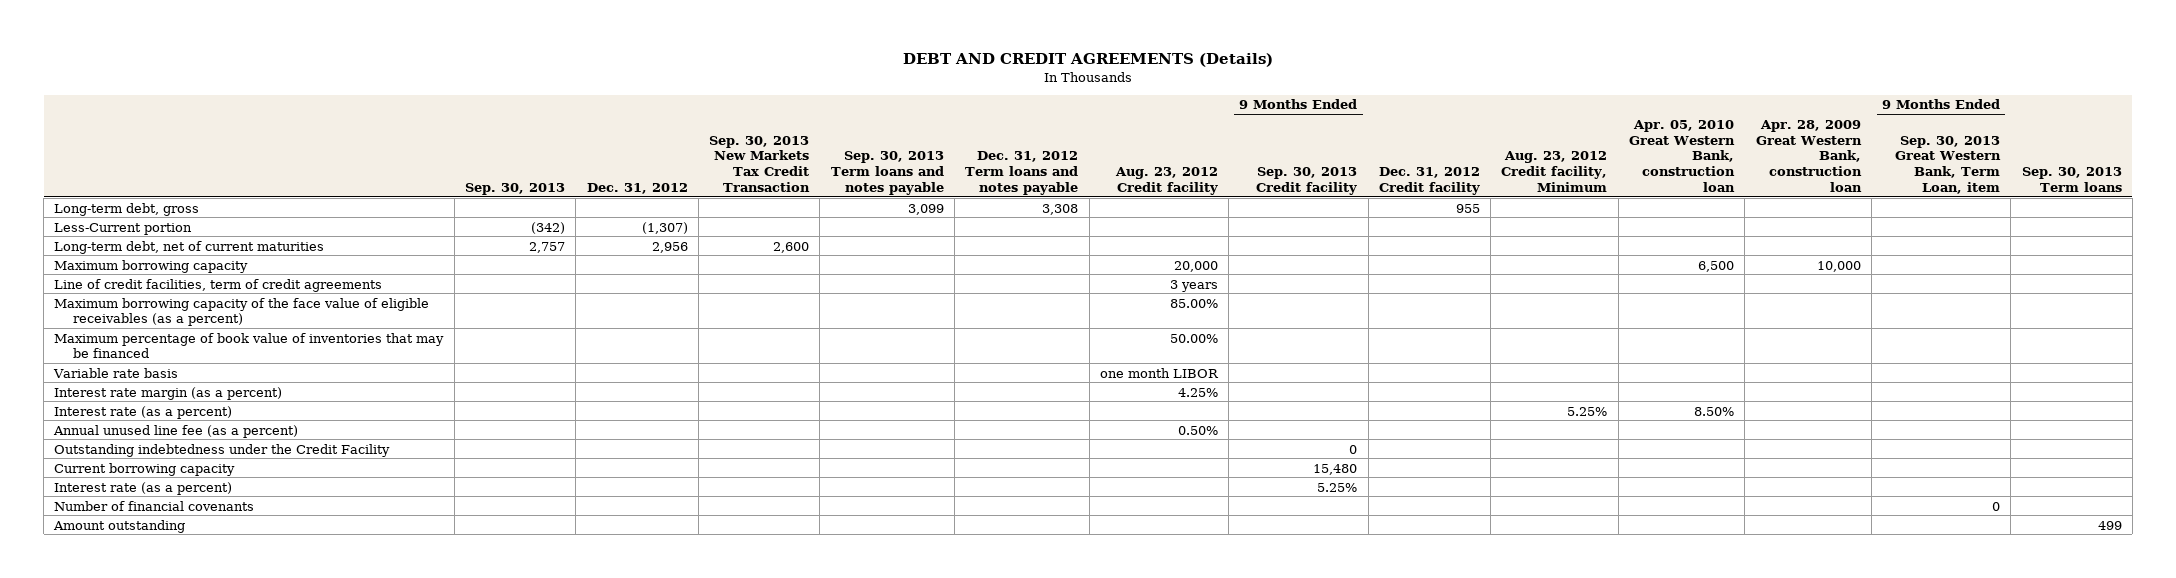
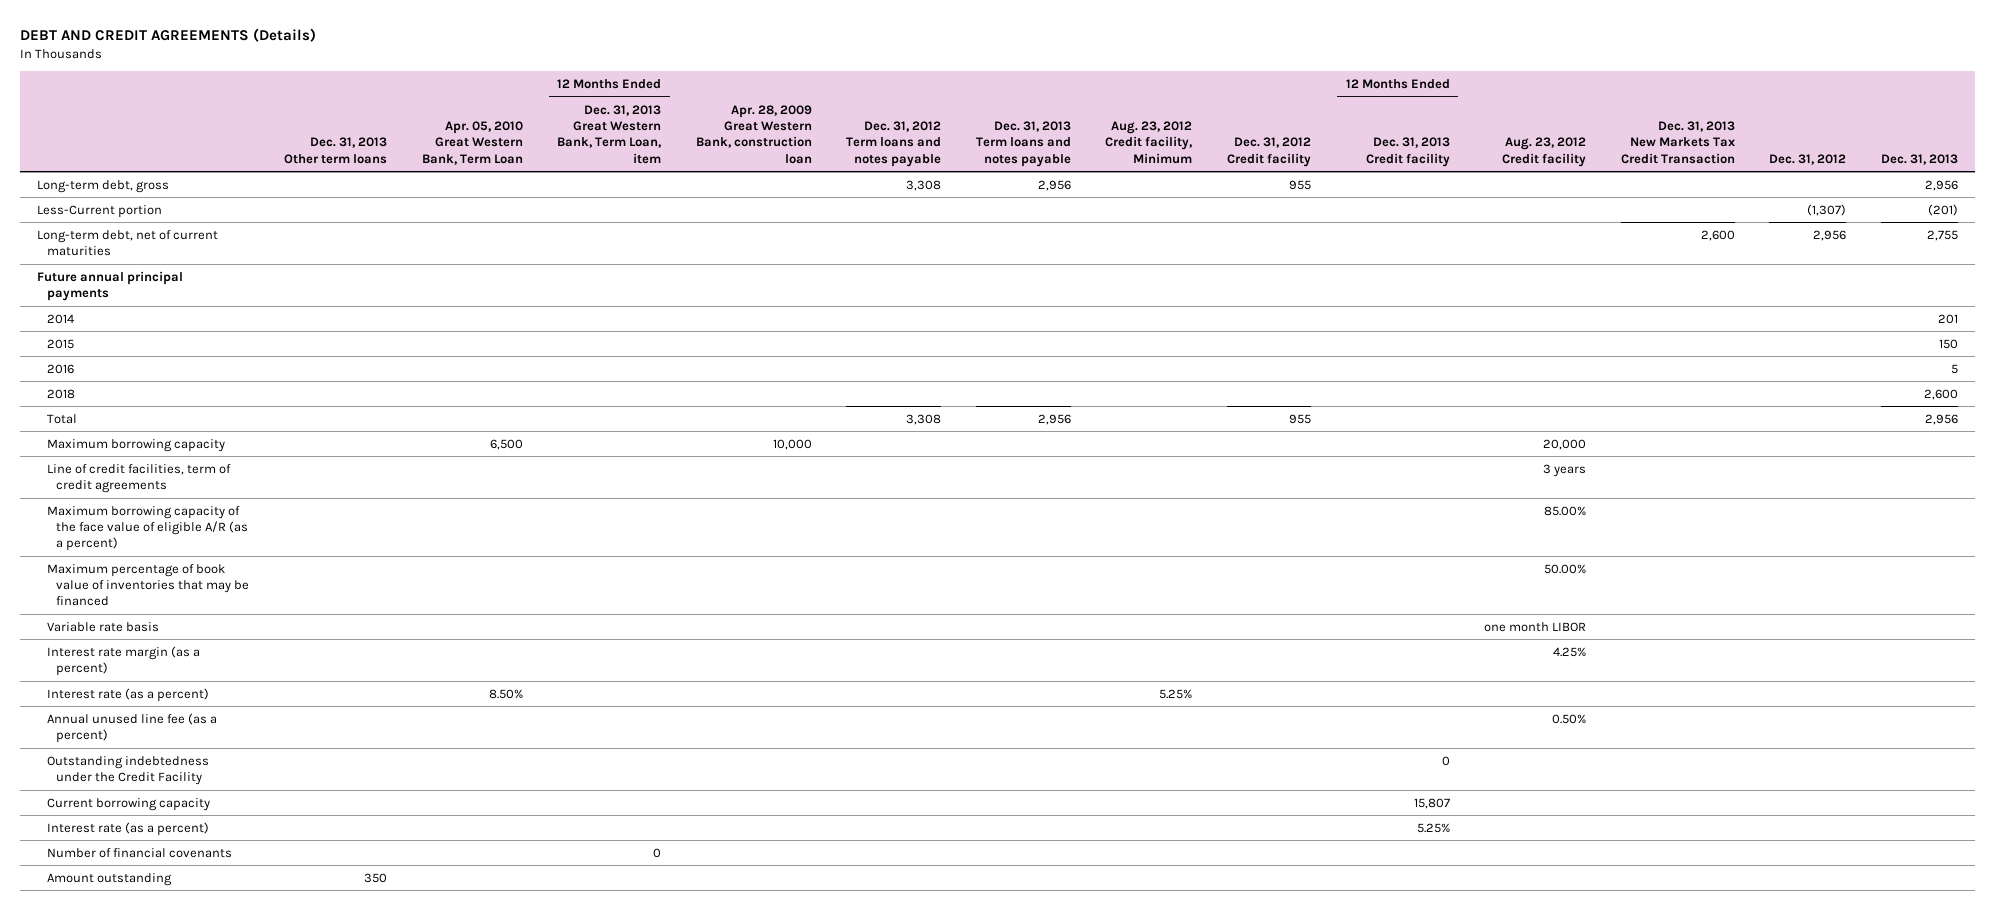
- | Sep. 30, 2013 | Dec. 31, 2012 | Sep. 30, 2013 New Markets Tax Credit Transaction | Sep. 30, 2013 Term loans and notes payable | Dec. 31, 2012 Term loans and notes payable | Aug. 23, 2012 Credit facility | 9 Months Ended Sep. 30, 2013 Credit facility | Dec. 31, 2012 Credit facility | Aug. 23, 2012 Credit facility, Minimum | Apr. 05, 2010 Great Western Bank, construction loan | Apr. 28, 2009 Great Western Bank, construction loan | 9 Months Ended Sep. 30, 2013 Great Western Bank, Term Loan, item | Sep. 30, 2013 Term loans
+ | Dec. 31, 2013 Other term loans | Apr. 05, 2010 Great Western Bank, Term Loan | 12 Months Ended Dec. 31, 2013 Great Western Bank, Term Loan, item | Apr. 28, 2009 Great Western Bank, construction loan | Dec. 31, 2012 Term loans and notes payable | Dec. 31, 2013 Term loans and notes payable | Aug. 23, 2012 Credit facility, Minimum | Dec. 31, 2012 Credit facility | 12 Months Ended Dec. 31, 2013 Credit facility | Aug. 23, 2012 Credit facility | Dec. 31, 2013 New Markets Tax Credit Transaction | Dec. 31, 2012 | Dec. 31, 2013
+ Future annual principal payments
+ 2014 | | | | | | | | | | | | | 201
+ 2015 | | | | | | | | | | | | | 150
+ 2016 | | | | | | | | | | | | | 5
+ 2018 | | | | | | | | | | | | | 2,600
+ Total | | | | | 3,308 | 2,956 | | 955 | | | | | 2,956
- Maximum borrowing capacity of the face value of eligible receivables (as a percent) | | | | | | 85.00% | | | | | | |
+ Maximum borrowing capacity of the face value of eligible A/R (as a percent) | | | | | | | | | | 85.00% | | |

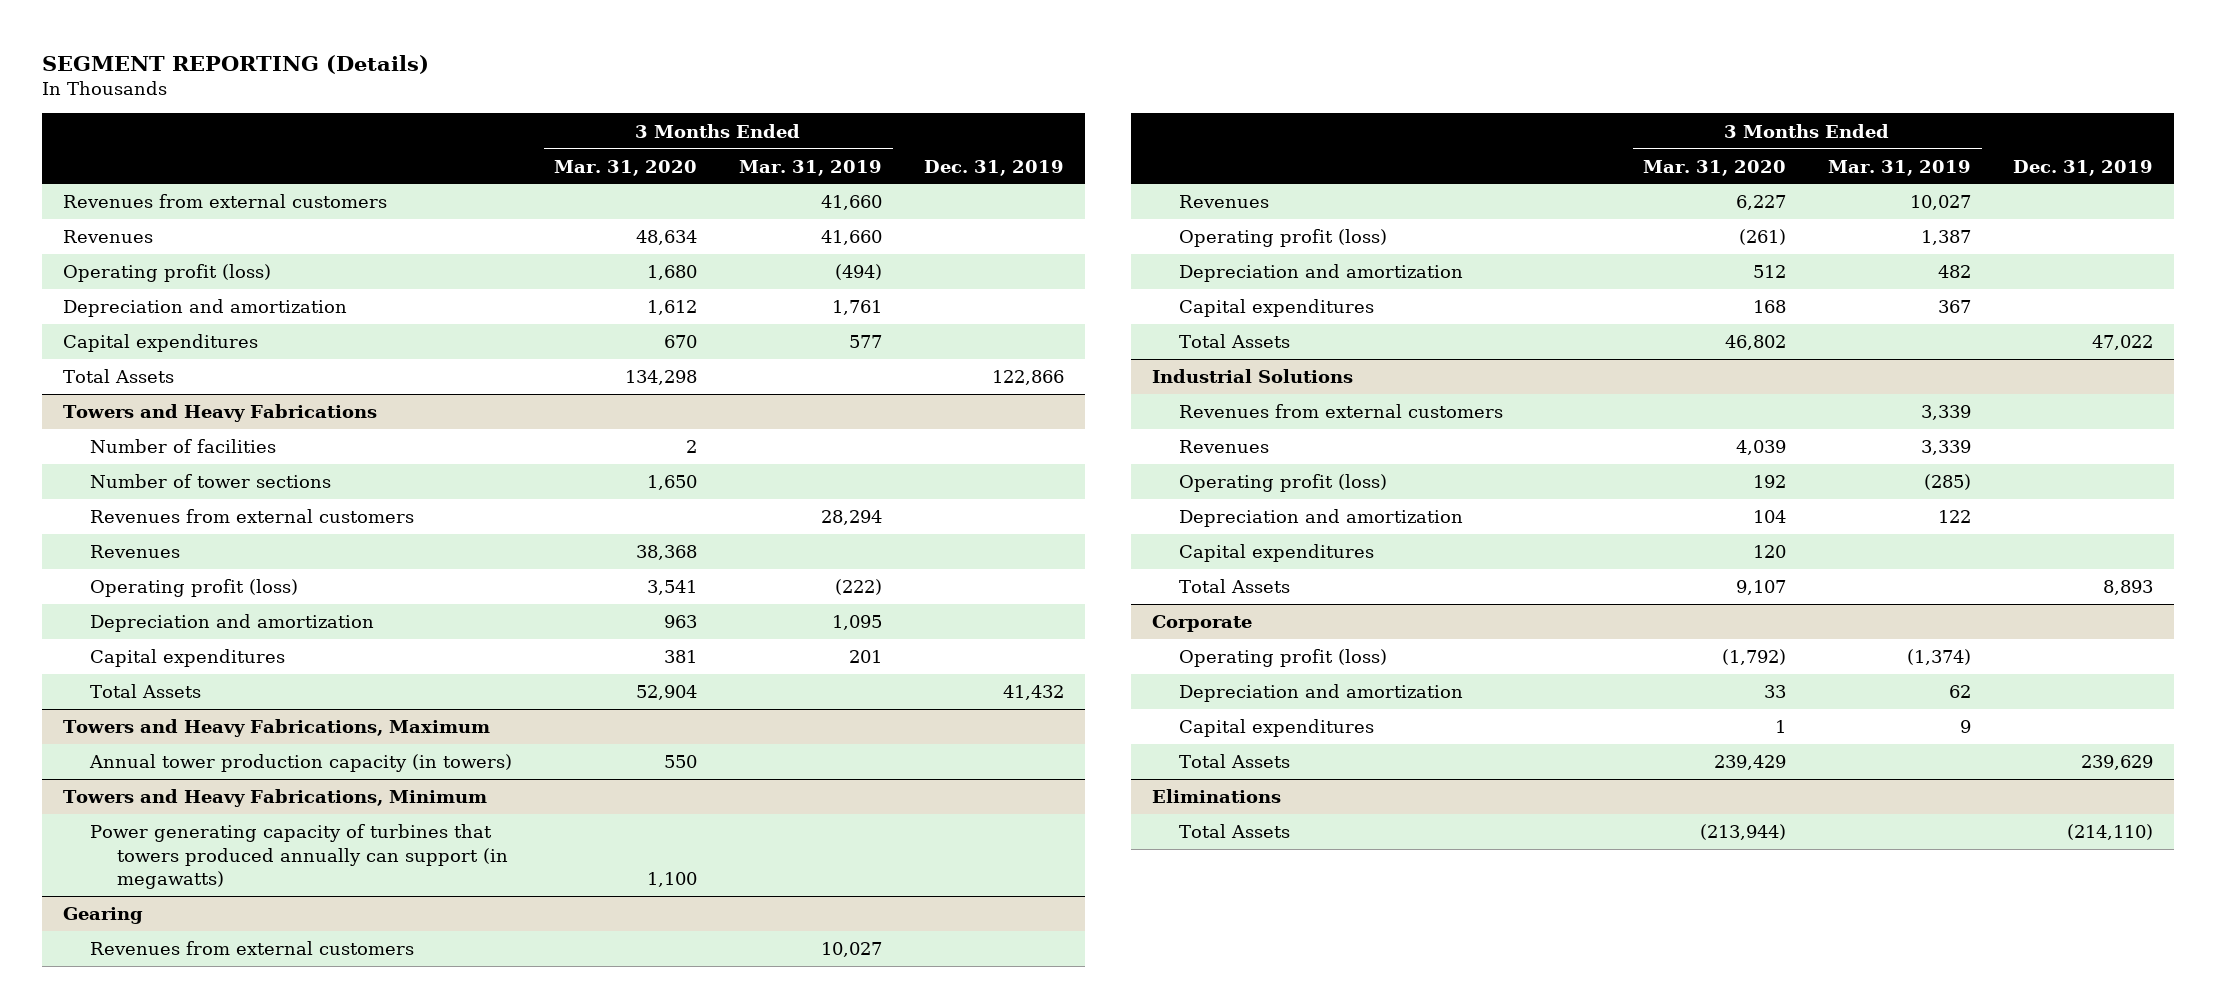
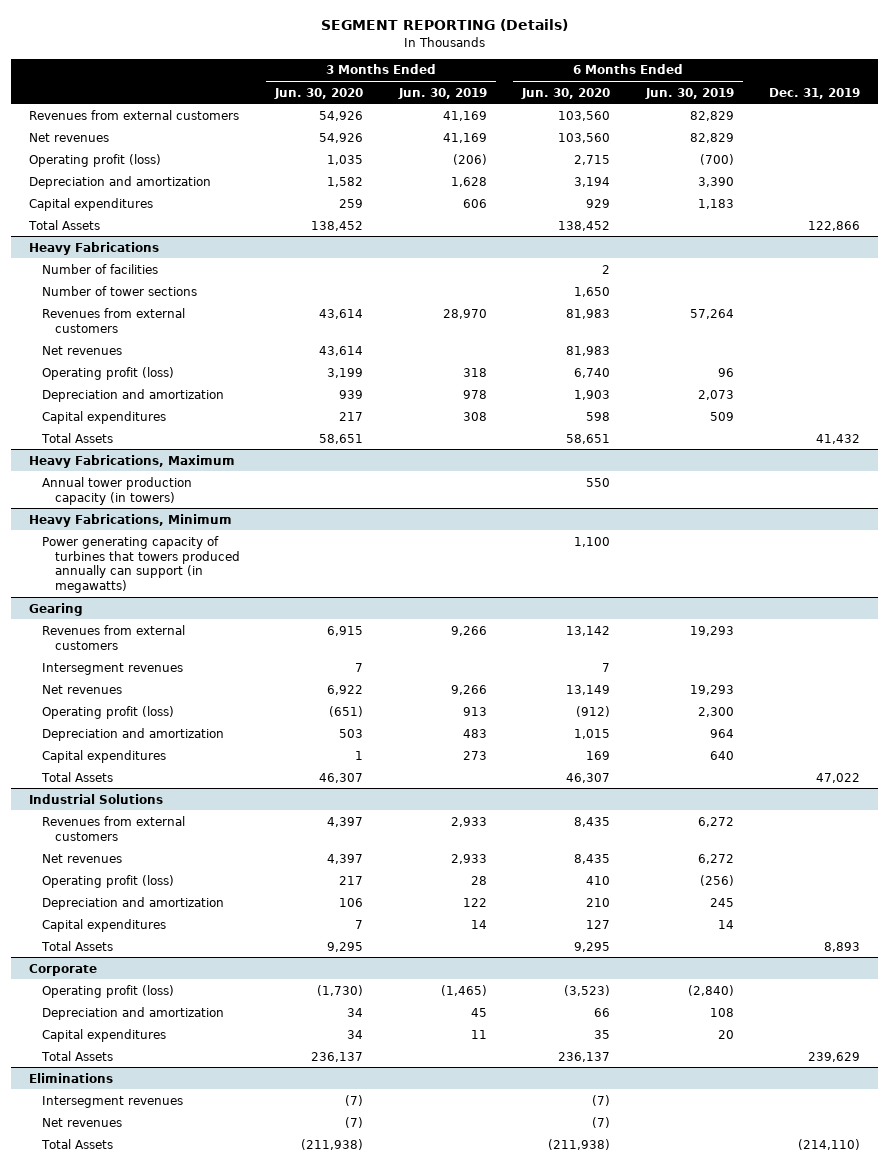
- | 3 Months Ended Mar. 31, 2020 | 3 Months Ended Mar. 31, 2019 | Dec. 31, 2019
+ | 3 Months Ended Jun. 30, 2020 | 3 Months Ended Jun. 30, 2019 | 6 Months Ended Jun. 30, 2020 | 6 Months Ended Jun. 30, 2019 | Dec. 31, 2019
- Revenues | 48,634 | 41,660 |
+ Net revenues | 54,926 | 41,169 | 103,560 | 82,829 |
- Towers and Heavy Fabrications
+ Heavy Fabrications
- Revenues | 38,368 | |
+ Net revenues | 43,614 | | 81,983 | |
- Towers and Heavy Fabrications, Maximum
+ Heavy Fabrications, Maximum
- Towers and Heavy Fabrications, Minimum
+ Heavy Fabrications, Minimum
@ Gearing
- Revenues | 6,227 | 10,027 |
+ Intersegment revenues | 7 | | 7 | |
+ Net revenues | 6,922 | 9,266 | 13,149 | 19,293 |
@ Industrial Solutions
- Revenues | 4,039 | 3,339 |
+ Net revenues | 4,397 | 2,933 | 8,435 | 6,272 |
@ Eliminations
+ Intersegment revenues | (7) | | (7) | |
+ Net revenues | (7) | | (7) | |

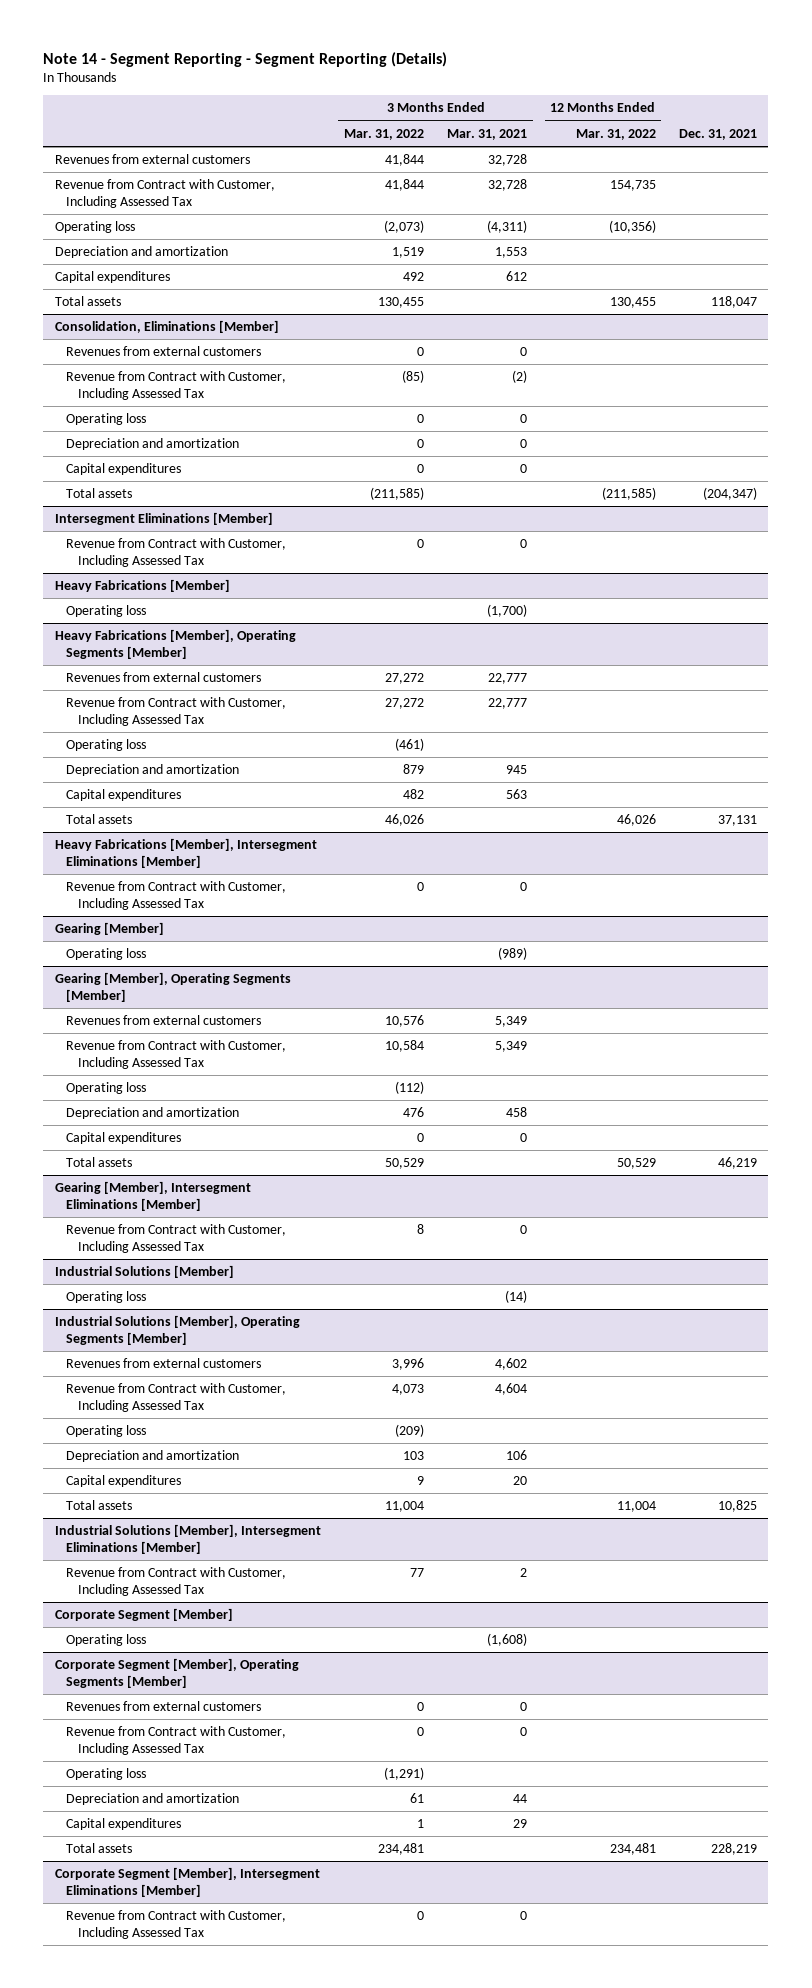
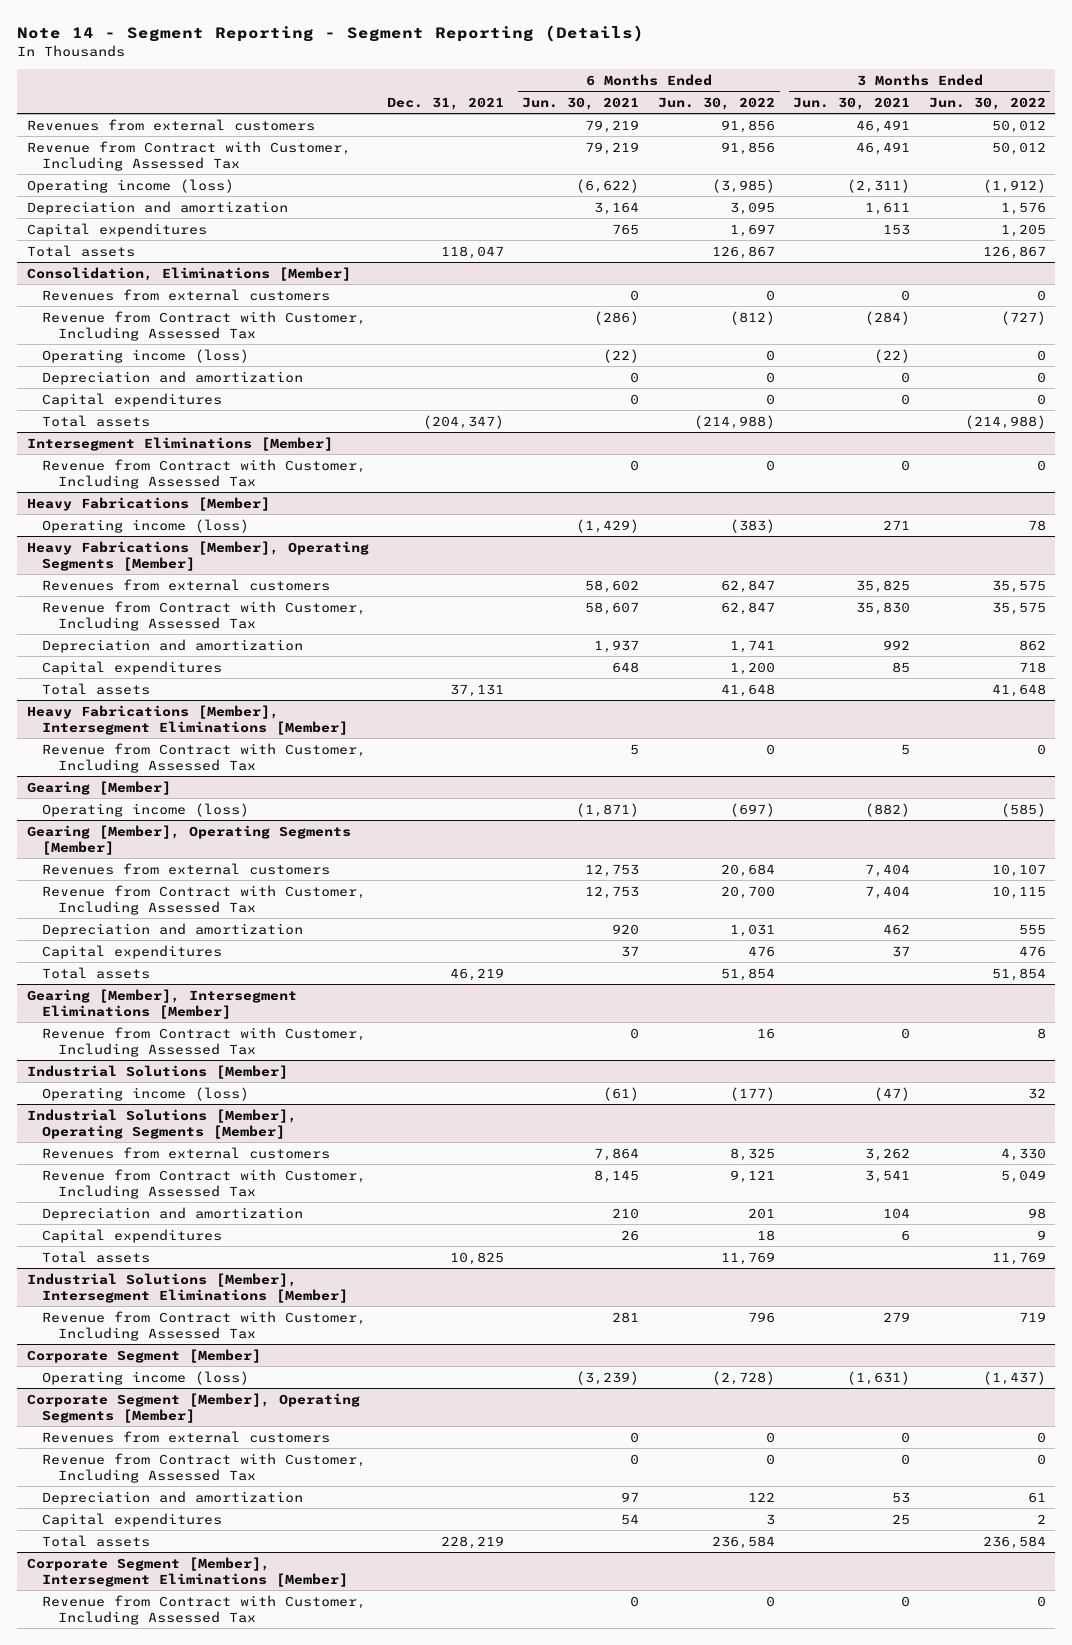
- | 3 Months Ended Mar. 31, 2022 | 3 Months Ended Mar. 31, 2021 | 12 Months Ended Mar. 31, 2022 | Dec. 31, 2021
+ | Dec. 31, 2021 | 6 Months Ended Jun. 30, 2021 | 6 Months Ended Jun. 30, 2022 | 3 Months Ended Jun. 30, 2021 | 3 Months Ended Jun. 30, 2022
- Operating loss | (2,073) | (4,311) | (10,356) |
+ Operating income (loss) | | (6,622) | (3,985) | (2,311) | (1,912)
@ Consolidation, Eliminations [Member]
- Operating loss | 0 | 0 | |
+ Operating income (loss) | | (22) | 0 | (22) | 0
@ Heavy Fabrications [Member]
- Operating loss | | (1,700) | |
+ Operating income (loss) | | (1,429) | (383) | 271 | 78
@ Heavy Fabrications [Member], Operating Segments [Member]
- Operating loss | (461) | | |
@ Gearing [Member]
- Operating loss | | (989) | |
+ Operating income (loss) | | (1,871) | (697) | (882) | (585)
@ Gearing [Member], Operating Segments [Member]
- Operating loss | (112) | | |
@ Industrial Solutions [Member]
- Operating loss | | (14) | |
+ Operating income (loss) | | (61) | (177) | (47) | 32
@ Industrial Solutions [Member], Operating Segments [Member]
- Operating loss | (209) | | |
@ Corporate Segment [Member]
- Operating loss | | (1,608) | |
+ Operating income (loss) | | (3,239) | (2,728) | (1,631) | (1,437)
@ Corporate Segment [Member], Operating Segments [Member]
- Operating loss | (1,291) | | |

